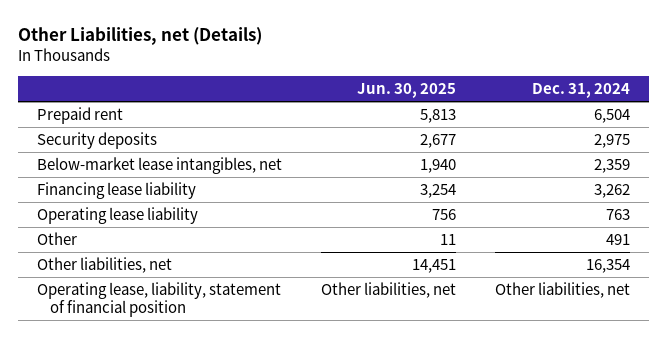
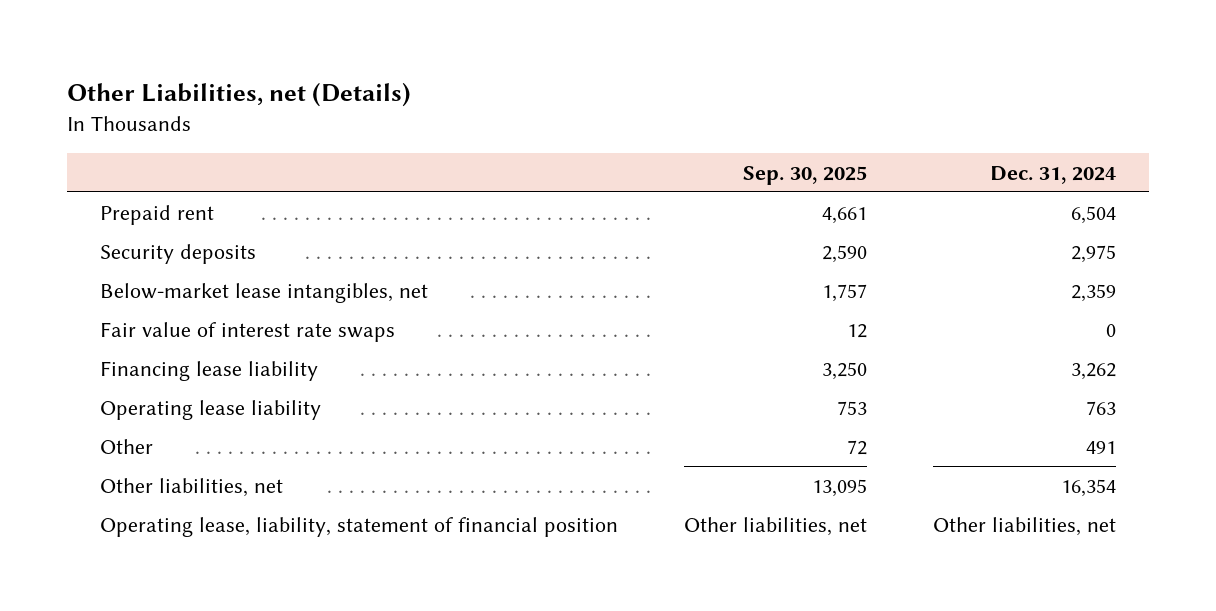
- | Jun. 30, 2025 | Dec. 31, 2024
+ | Sep. 30, 2025 | Dec. 31, 2024
+ Fair value of interest rate swaps | 12 | 0

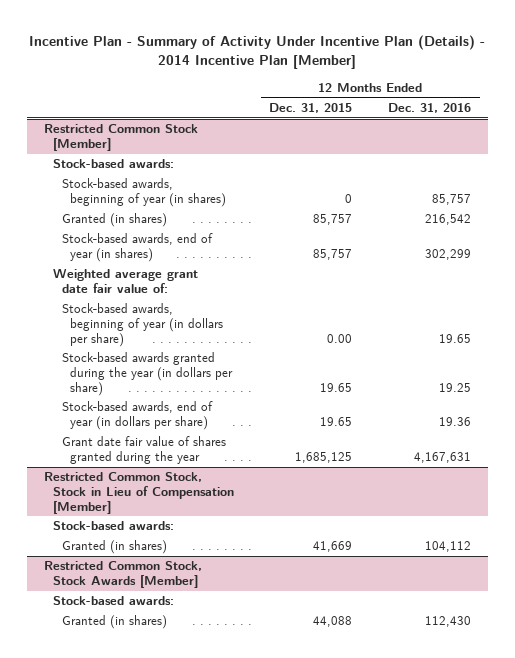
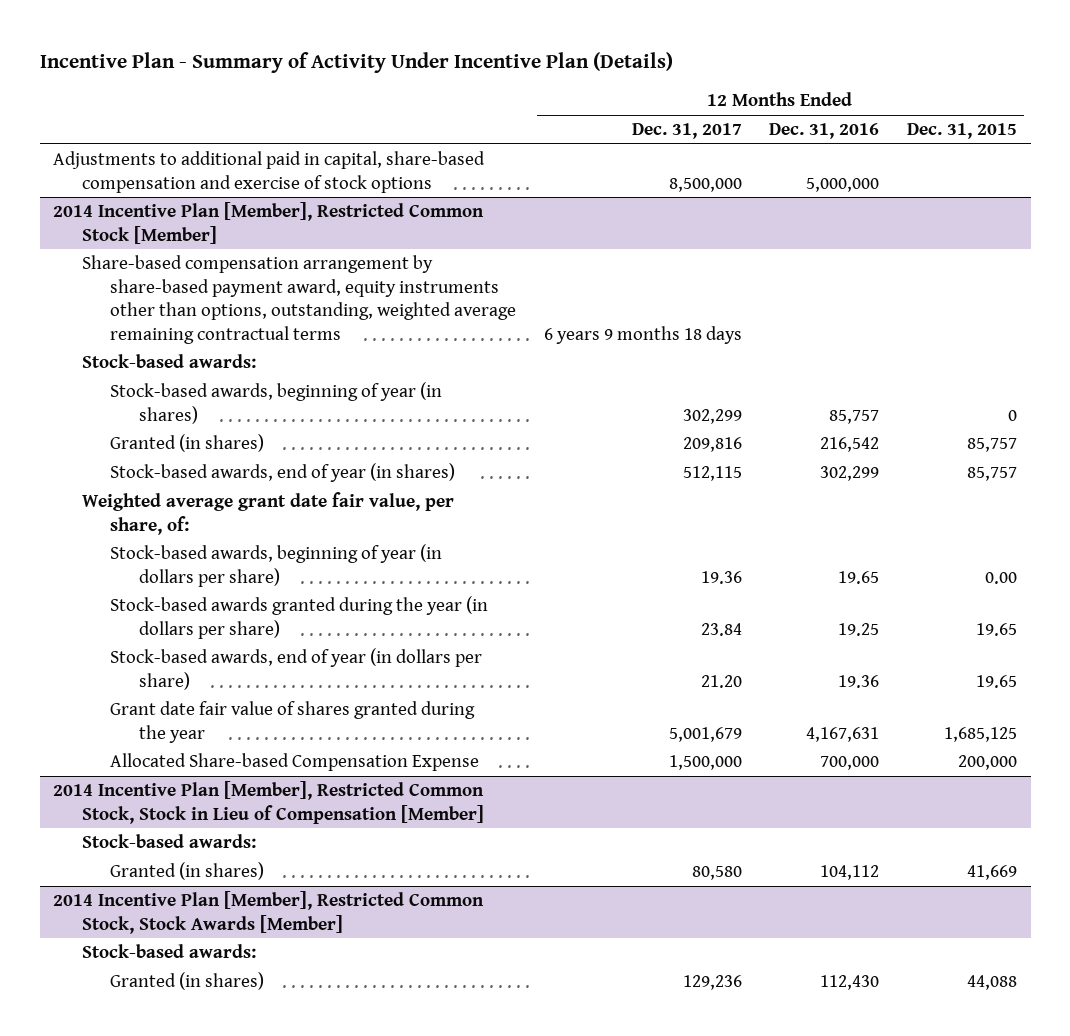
- Incentive Plan - Summary of Activity Under Incentive Plan (Details) - 2014 Incentive Plan [Member]
+ Incentive Plan - Summary of Activity Under Incentive Plan (Details)
- | 12 Months Ended Dec. 31, 2015 | 12 Months Ended Dec. 31, 2016
+ | 12 Months Ended Dec. 31, 2017 | 12 Months Ended Dec. 31, 2016 | 12 Months Ended Dec. 31, 2015
- Restricted Common Stock [Member]
+ Adjustments to additional paid in capital, share-based compensation and exercise of stock options | 8,500,000 | 5,000,000 |
+ 2014 Incentive Plan [Member], Restricted Common Stock [Member]
+ Share-based compensation arrangement by share-based payment award, equity instruments other than options, outstanding, weighted average remaining contractual terms | 6 years 9 months 18 days | |
- Weighted average grant date fair value of:
+ Weighted average grant date fair value, per share, of:
- Restricted Common Stock, Stock in Lieu of Compensation [Member]
+ Allocated Share-based Compensation Expense | 1,500,000 | 700,000 | 200,000
+ 2014 Incentive Plan [Member], Restricted Common Stock, Stock in Lieu of Compensation [Member]
- Restricted Common Stock, Stock Awards [Member]
+ 2014 Incentive Plan [Member], Restricted Common Stock, Stock Awards [Member]

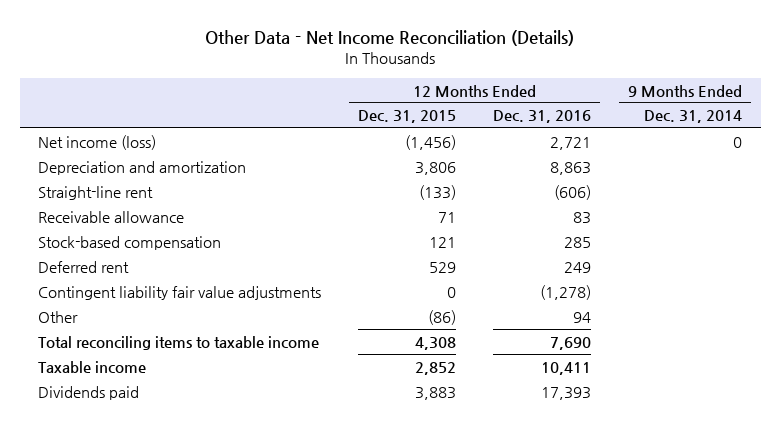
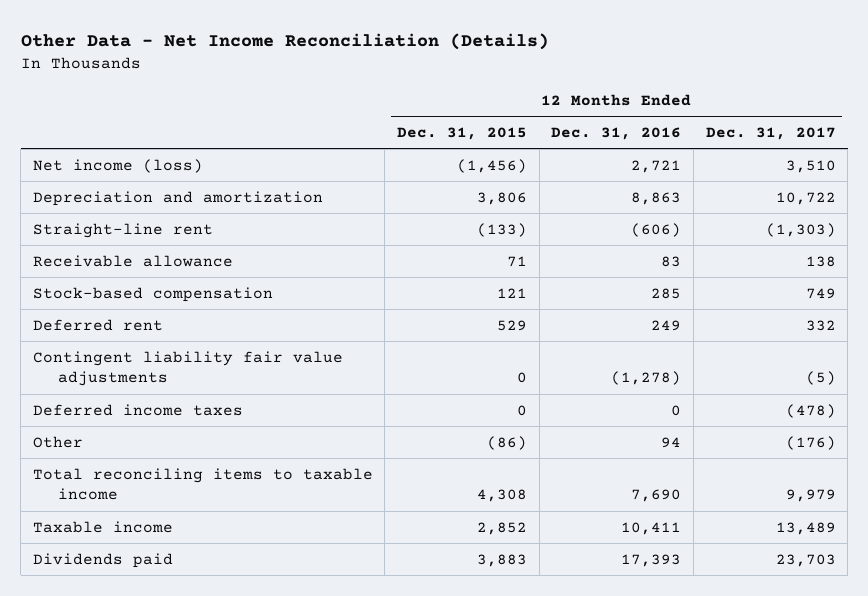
- | 12 Months Ended Dec. 31, 2015 | 12 Months Ended Dec. 31, 2016 | 9 Months Ended Dec. 31, 2014
+ | 12 Months Ended Dec. 31, 2015 | 12 Months Ended Dec. 31, 2016 | 12 Months Ended Dec. 31, 2017
+ Deferred income taxes | 0 | 0 | (478)

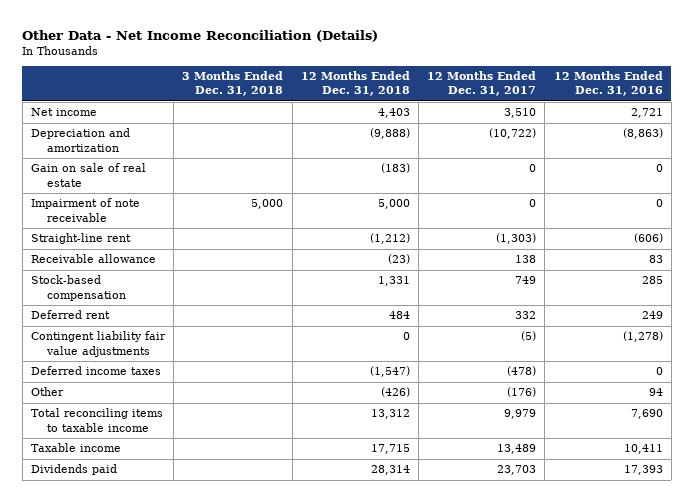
- | 12 Months Ended Dec. 31, 2015 | 12 Months Ended Dec. 31, 2016 | 12 Months Ended Dec. 31, 2017
+ | 3 Months Ended Dec. 31, 2018 | 12 Months Ended Dec. 31, 2018 | 12 Months Ended Dec. 31, 2017 | 12 Months Ended Dec. 31, 2016
- Net income (loss) | (1,456) | 2,721 | 3,510
- Depreciation and amortization | 3,806 | 8,863 | 10,722
+ Net income | | 4,403 | 3,510 | 2,721
+ Depreciation and amortization | | (9,888) | (10,722) | (8,863)
+ Gain on sale of real estate | | (183) | 0 | 0
+ Impairment of note receivable | 5,000 | 5,000 | 0 | 0

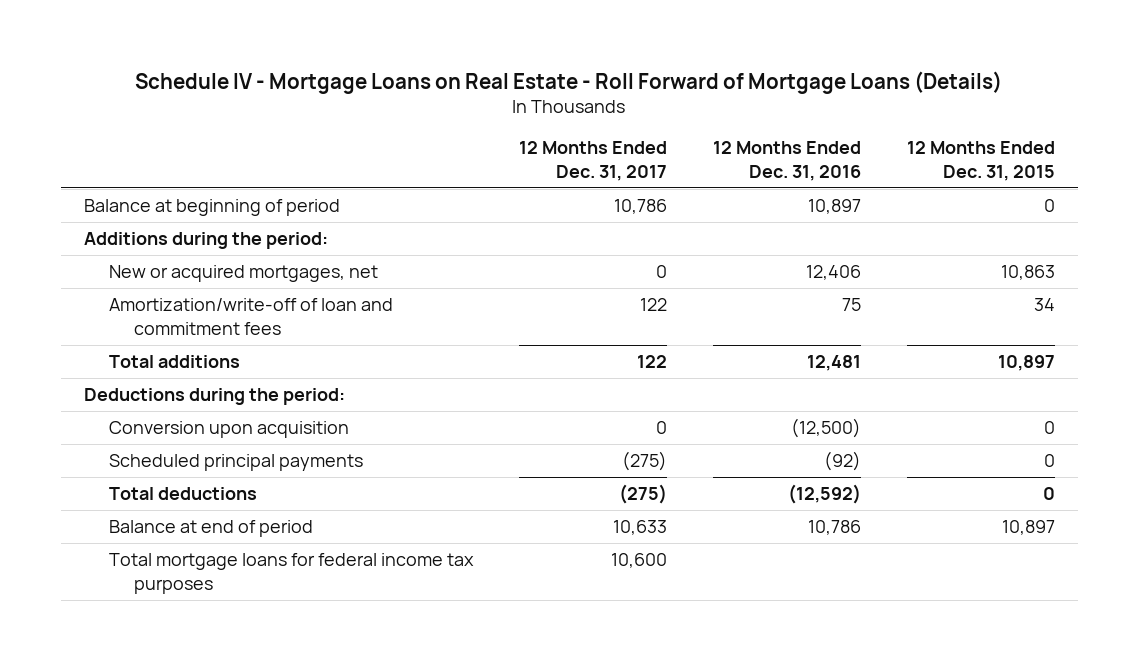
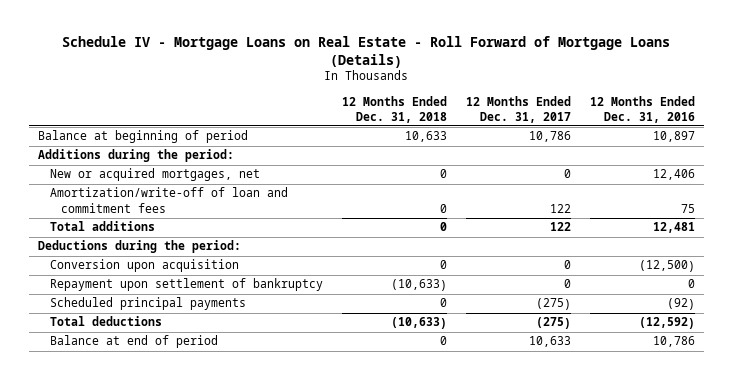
- | 12 Months Ended Dec. 31, 2017 | 12 Months Ended Dec. 31, 2016 | 12 Months Ended Dec. 31, 2015
+ | 12 Months Ended Dec. 31, 2018 | 12 Months Ended Dec. 31, 2017 | 12 Months Ended Dec. 31, 2016
+ Repayment upon settlement of bankruptcy | (10,633) | 0 | 0
- Total mortgage loans for federal income tax purposes | 10,600 | |

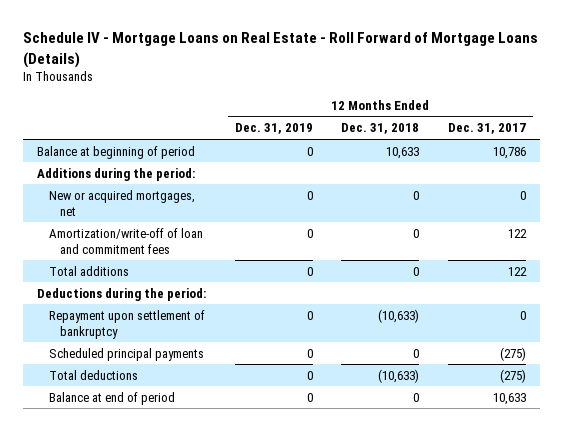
- | 12 Months Ended Dec. 31, 2018 | 12 Months Ended Dec. 31, 2017 | 12 Months Ended Dec. 31, 2016
+ | 12 Months Ended Dec. 31, 2019 | 12 Months Ended Dec. 31, 2018 | 12 Months Ended Dec. 31, 2017
- Conversion upon acquisition | 0 | 0 | (12,500)

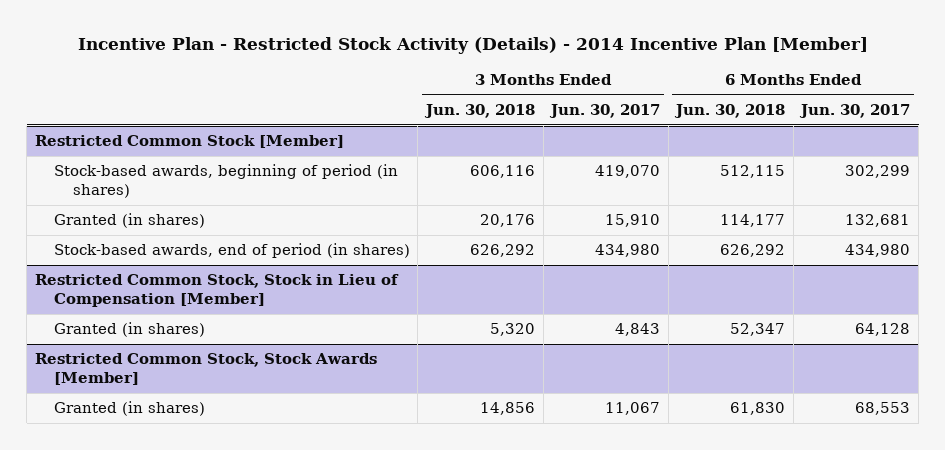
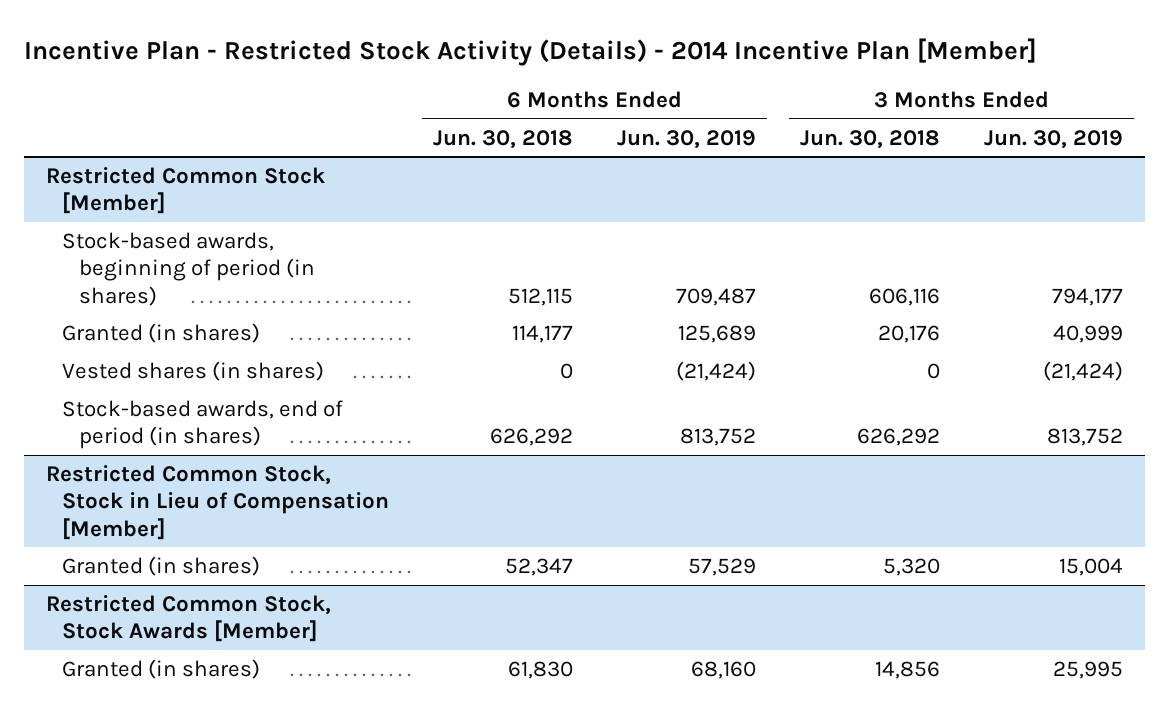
- | 3 Months Ended Jun. 30, 2018 | 3 Months Ended Jun. 30, 2017 | 6 Months Ended Jun. 30, 2018 | 6 Months Ended Jun. 30, 2017
+ | 6 Months Ended Jun. 30, 2018 | 6 Months Ended Jun. 30, 2019 | 3 Months Ended Jun. 30, 2018 | 3 Months Ended Jun. 30, 2019
@ Restricted Common Stock [Member]
+ Vested shares (in shares) | 0 | (21,424) | 0 | (21,424)

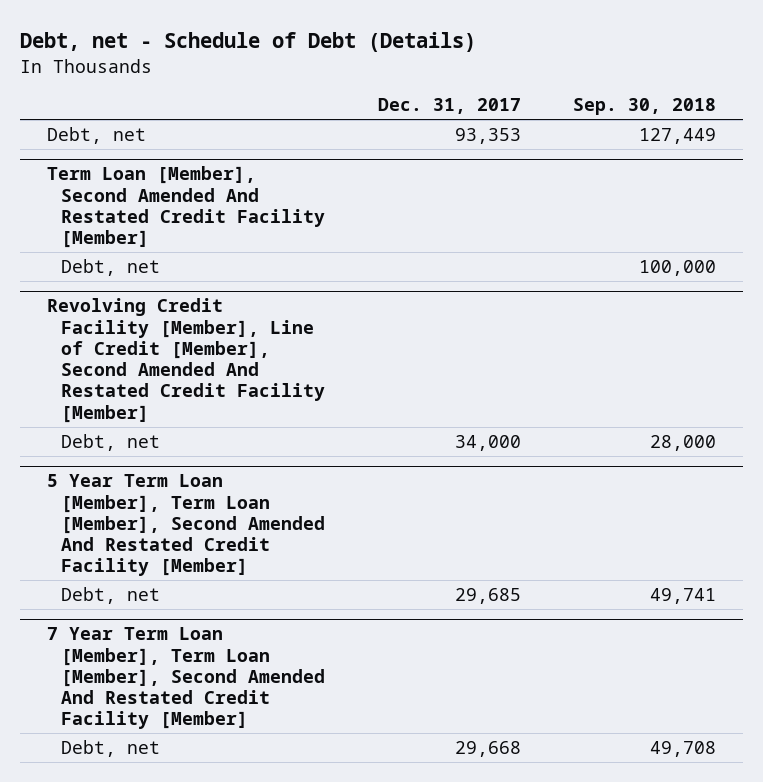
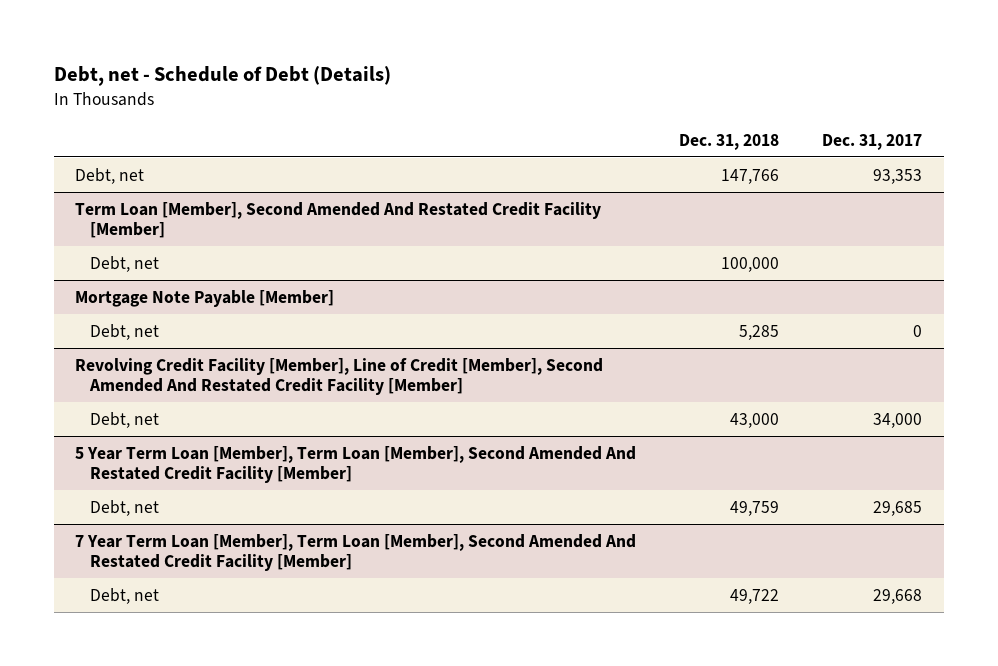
- | Dec. 31, 2017 | Sep. 30, 2018
+ | Dec. 31, 2018 | Dec. 31, 2017
+ Mortgage Note Payable [Member]
+ Debt, net | 5,285 | 0

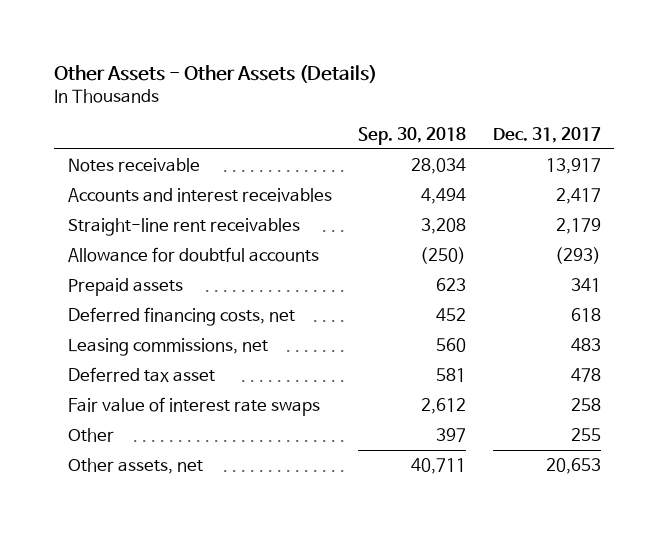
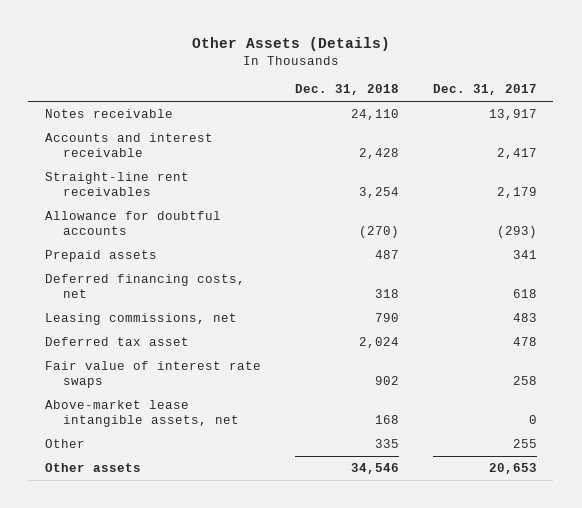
- Other Assets - Other Assets (Details)
+ Other Assets (Details)
- | Sep. 30, 2018 | Dec. 31, 2017
+ | Dec. 31, 2018 | Dec. 31, 2017
- Accounts and interest receivables | 4,494 | 2,417
+ Accounts and interest receivable | 2,428 | 2,417
+ Above-market lease intangible assets, net | 168 | 0
- Other assets, net | 40,711 | 20,653
+ Other assets | 34,546 | 20,653

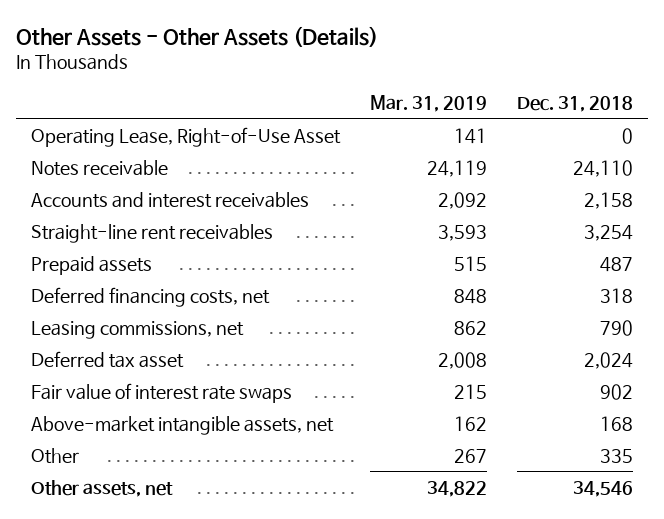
- Other Assets (Details)
+ Other Assets - Other Assets (Details)
- | Dec. 31, 2018 | Dec. 31, 2017
+ | Mar. 31, 2019 | Dec. 31, 2018
+ Operating Lease, Right-of-Use Asset | 141 | 0
- Accounts and interest receivable | 2,428 | 2,417
+ Accounts and interest receivables | 2,092 | 2,158
- Allowance for doubtful accounts | (270) | (293)
- Above-market lease intangible assets, net | 168 | 0
+ Above-market intangible assets, net | 162 | 168
- Other assets | 34,546 | 20,653
+ Other assets, net | 34,822 | 34,546

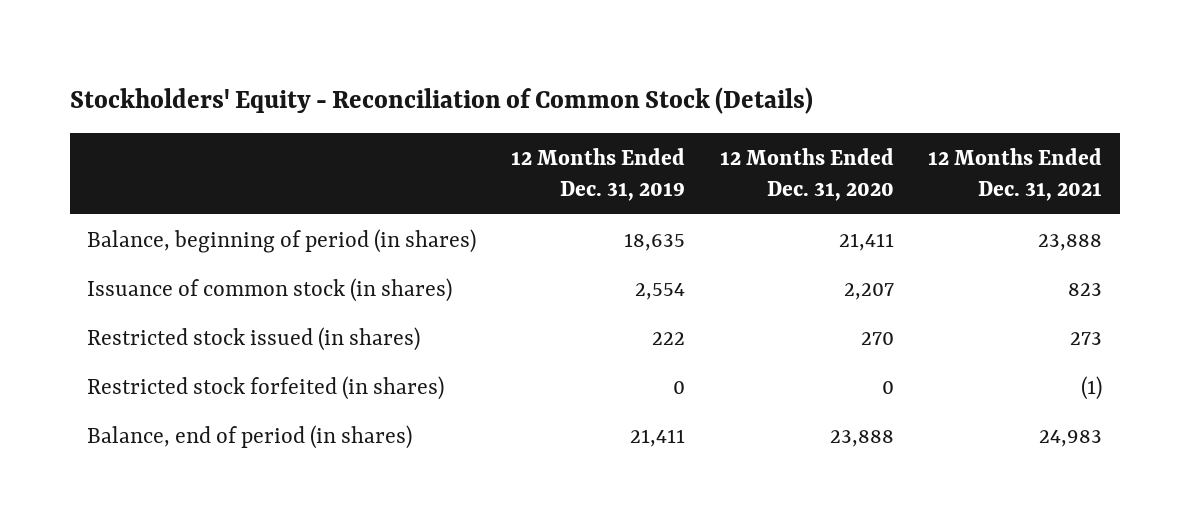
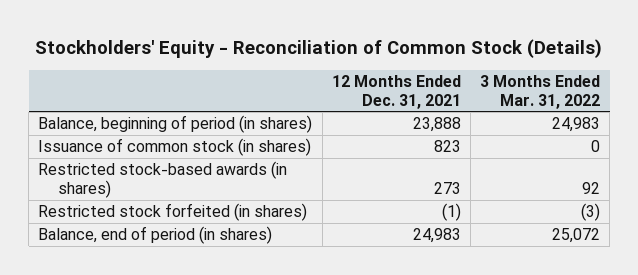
- | 12 Months Ended Dec. 31, 2019 | 12 Months Ended Dec. 31, 2020 | 12 Months Ended Dec. 31, 2021
+ | 12 Months Ended Dec. 31, 2021 | 3 Months Ended Mar. 31, 2022
- Restricted stock issued (in shares) | 222 | 270 | 273
+ Restricted stock-based awards (in shares) | 273 | 92

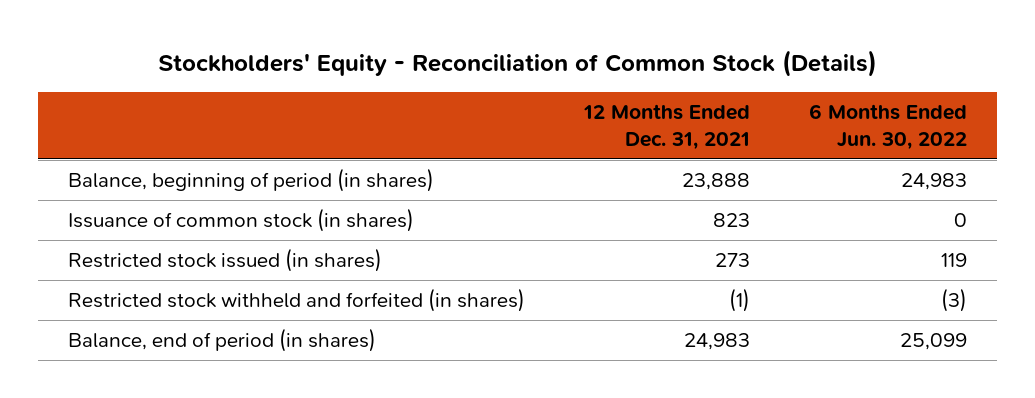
- | 12 Months Ended Dec. 31, 2021 | 3 Months Ended Mar. 31, 2022
+ | 12 Months Ended Dec. 31, 2021 | 6 Months Ended Jun. 30, 2022
- Restricted stock-based awards (in shares) | 273 | 92
- Restricted stock forfeited (in shares) | (1) | (3)
+ Restricted stock issued (in shares) | 273 | 119
+ Restricted stock withheld and forfeited (in shares) | (1) | (3)

